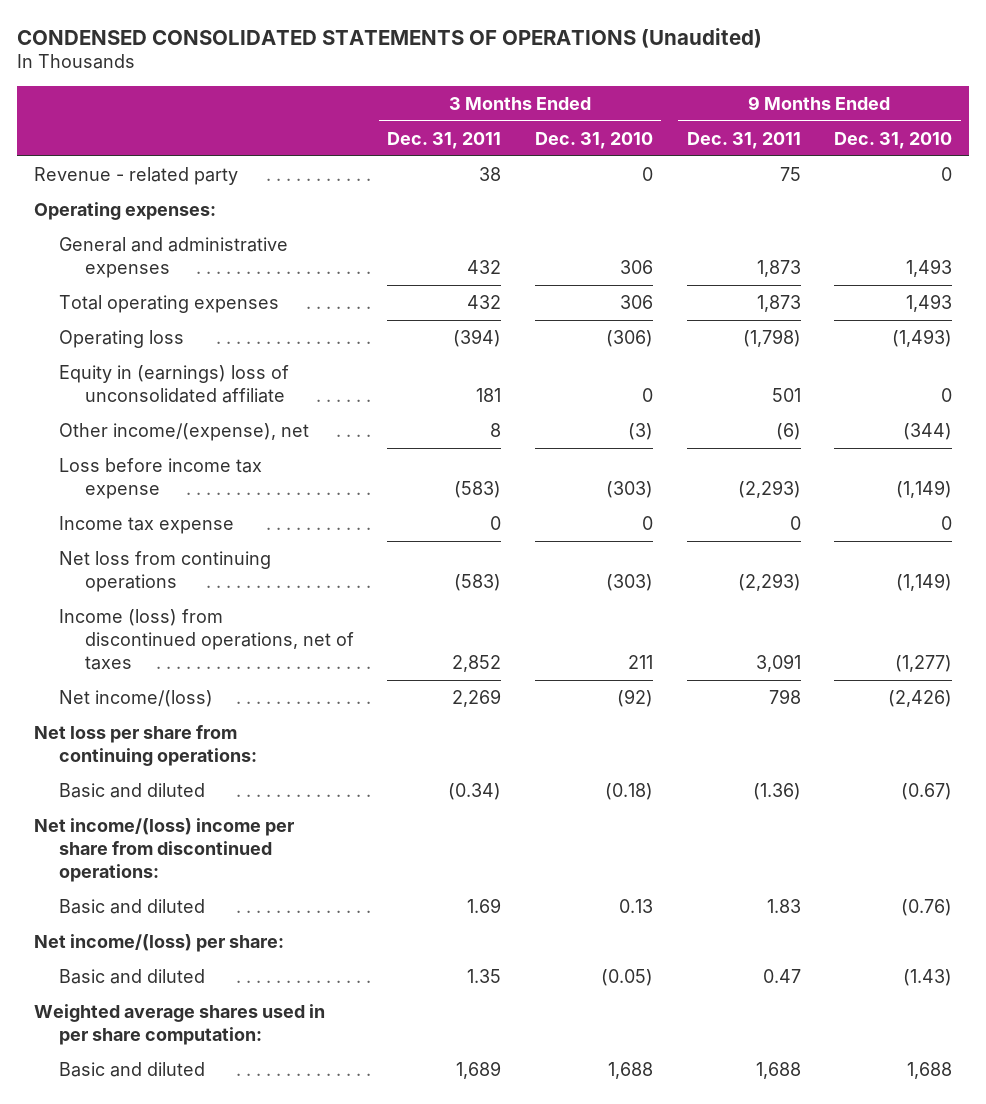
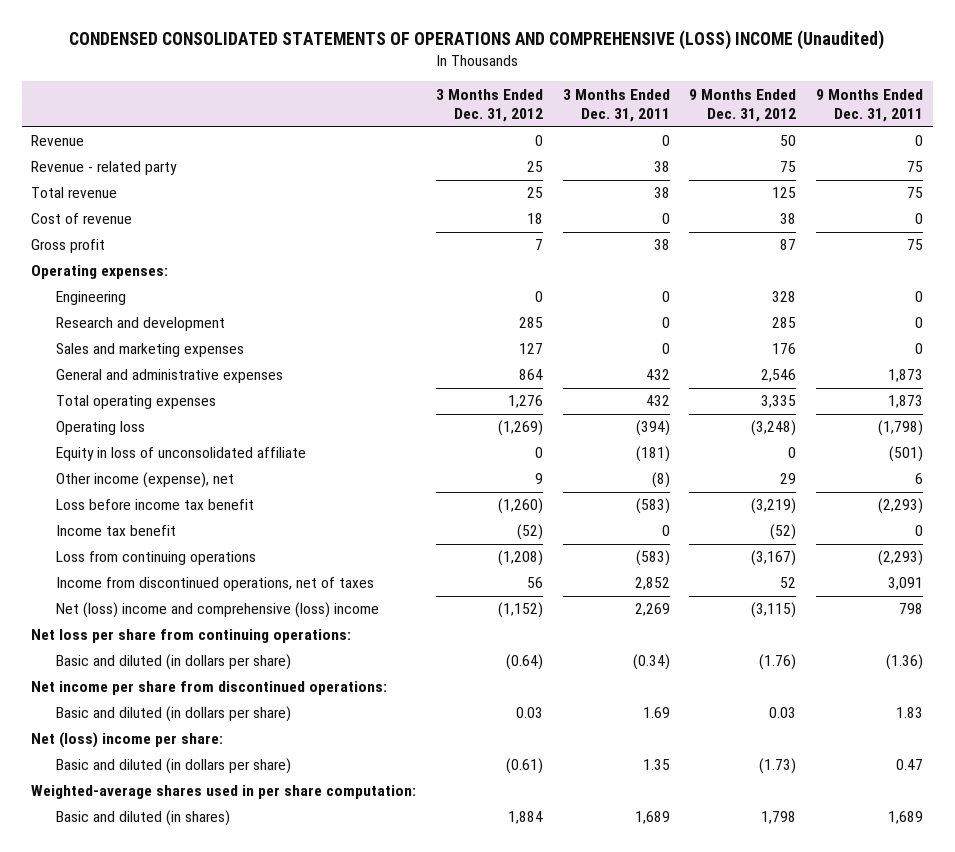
- CONDENSED CONSOLIDATED STATEMENTS OF OPERATIONS (Unaudited)
+ CONDENSED CONSOLIDATED STATEMENTS OF OPERATIONS AND COMPREHENSIVE (LOSS) INCOME (Unaudited)
- | 3 Months Ended Dec. 31, 2011 | 3 Months Ended Dec. 31, 2010 | 9 Months Ended Dec. 31, 2011 | 9 Months Ended Dec. 31, 2010
+ | 3 Months Ended Dec. 31, 2012 | 3 Months Ended Dec. 31, 2011 | 9 Months Ended Dec. 31, 2012 | 9 Months Ended Dec. 31, 2011
+ Revenue | 0 | 0 | 50 | 0
+ Total revenue | 25 | 38 | 125 | 75
+ Cost of revenue | 18 | 0 | 38 | 0
+ Gross profit | 7 | 38 | 87 | 75
+ Engineering | 0 | 0 | 328 | 0
+ Research and development | 285 | 0 | 285 | 0
+ Sales and marketing expenses | 127 | 0 | 176 | 0
- Equity in (earnings) loss of unconsolidated affiliate | 181 | 0 | 501 | 0
- Other income/(expense), net | 8 | (3) | (6) | (344)
- Loss before income tax expense | (583) | (303) | (2,293) | (1,149)
- Income tax expense | 0 | 0 | 0 | 0
- Net loss from continuing operations | (583) | (303) | (2,293) | (1,149)
- Income (loss) from discontinued operations, net of taxes | 2,852 | 211 | 3,091 | (1,277)
- Net income/(loss) | 2,269 | (92) | 798 | (2,426)
+ Equity in loss of unconsolidated affiliate | 0 | (181) | 0 | (501)
+ Other income (expense), net | 9 | (8) | 29 | 6
+ Loss before income tax benefit | (1,260) | (583) | (3,219) | (2,293)
+ Income tax benefit | (52) | 0 | (52) | 0
+ Loss from continuing operations | (1,208) | (583) | (3,167) | (2,293)
+ Income from discontinued operations, net of taxes | 56 | 2,852 | 52 | 3,091
+ Net (loss) income and comprehensive (loss) income | (1,152) | 2,269 | (3,115) | 798
- Basic and diluted | (0.34) | (0.18) | (1.36) | (0.67)
- Net income/(loss) income per share from discontinued operations:
- Basic and diluted | 1.69 | 0.13 | 1.83 | (0.76)
- Net income/(loss) per share:
- Basic and diluted | 1.35 | (0.05) | 0.47 | (1.43)
- Weighted average shares used in per share computation:
- Basic and diluted | 1,689 | 1,688 | 1,688 | 1,688
+ Basic and diluted (in dollars per share) | (0.64) | (0.34) | (1.76) | (1.36)
+ Net income per share from discontinued operations:
+ Basic and diluted (in dollars per share) | 0.03 | 1.69 | 0.03 | 1.83
+ Net (loss) income per share:
+ Basic and diluted (in dollars per share) | (0.61) | 1.35 | (1.73) | 0.47
+ Weighted-average shares used in per share computation:
+ Basic and diluted (in shares) | 1,884 | 1,689 | 1,798 | 1,689

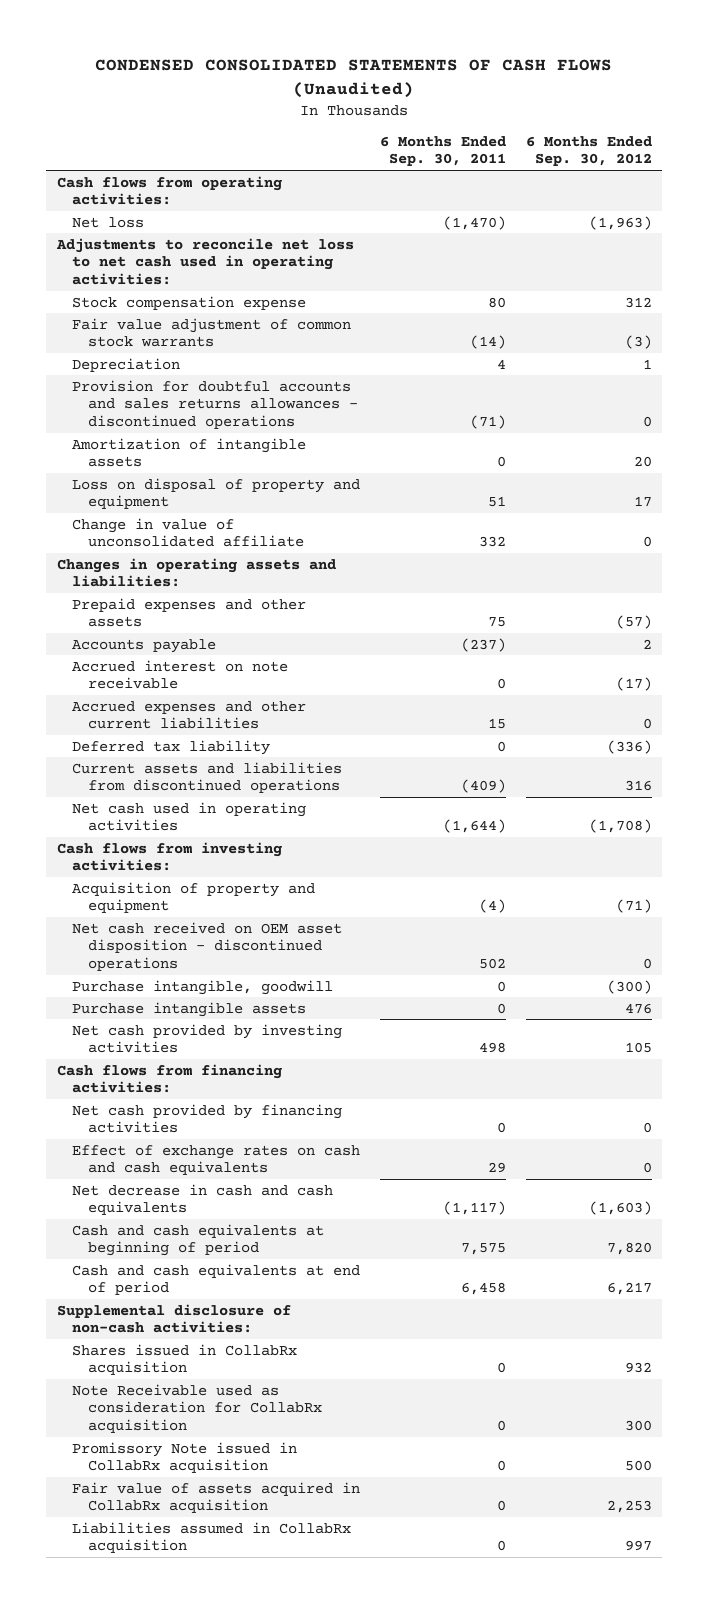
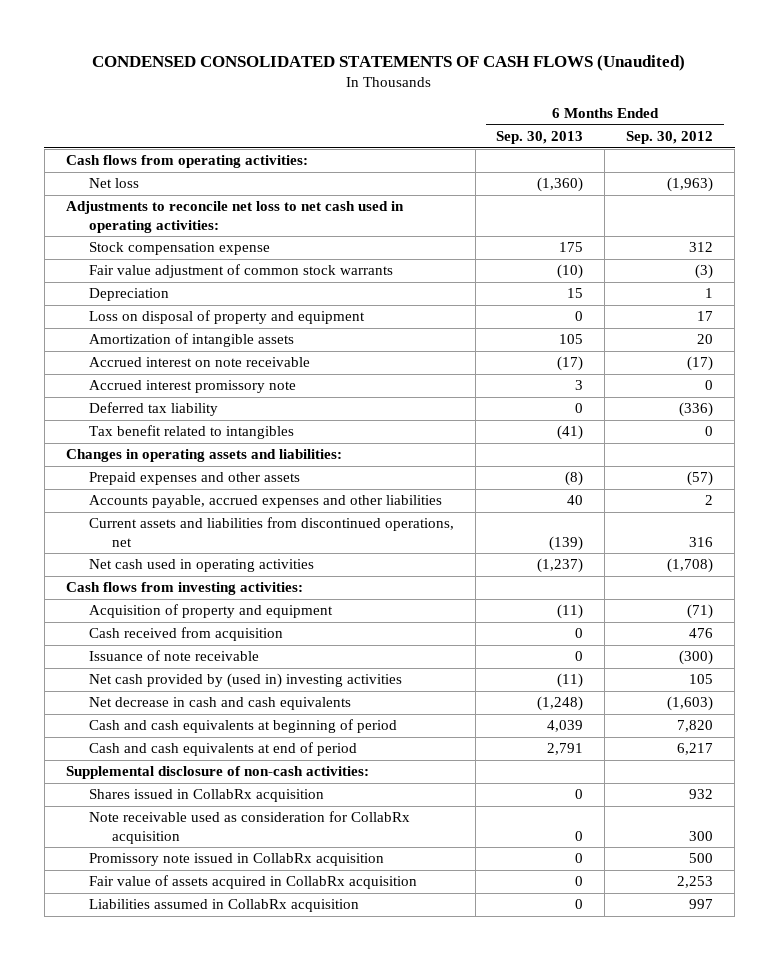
- | 6 Months Ended Sep. 30, 2011 | 6 Months Ended Sep. 30, 2012
+ | 6 Months Ended Sep. 30, 2013 | 6 Months Ended Sep. 30, 2012
- Provision for doubtful accounts and sales returns allowances - discontinued operations | (71) | 0
- Change in value of unconsolidated affiliate | 332 | 0
- Accounts payable | (237) | 2
moved down: Amortization of intangible assets | 105 | 20
- Accrued expenses and other current liabilities | 15 | 0
+ Accrued interest promissory note | 3 | 0
- Current assets and liabilities from discontinued operations | (409) | 316
+ Tax benefit related to intangibles | (41) | 0
moved down: Changes in operating assets and liabilities:
moved down: Prepaid expenses and other assets | (8) | (57)
+ Accounts payable, accrued expenses and other liabilities | 40 | 2
+ Current assets and liabilities from discontinued operations, net | (139) | 316
- Net cash received on OEM asset disposition - discontinued operations | 502 | 0
- Purchase intangible, goodwill | 0 | (300)
- Purchase intangible assets | 0 | 476
- Net cash provided by investing activities | 498 | 105
- Cash flows from financing activities:
- Net cash provided by financing activities | 0 | 0
- Effect of exchange rates on cash and cash equivalents | 29 | 0
+ Cash received from acquisition | 0 | 476
+ Issuance of note receivable | 0 | (300)
+ Net cash provided by (used in) investing activities | (11) | 105
- Note Receivable used as consideration for CollabRx acquisition | 0 | 300
- Promissory Note issued in CollabRx acquisition | 0 | 500
+ Note receivable used as consideration for CollabRx acquisition | 0 | 300
+ Promissory note issued in CollabRx acquisition | 0 | 500

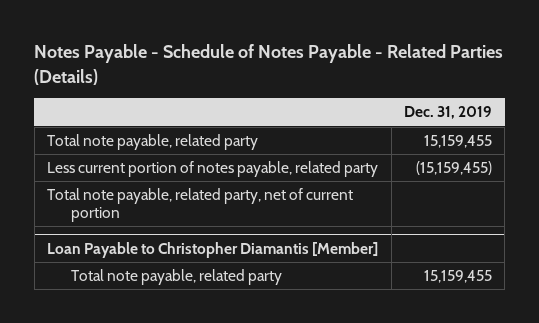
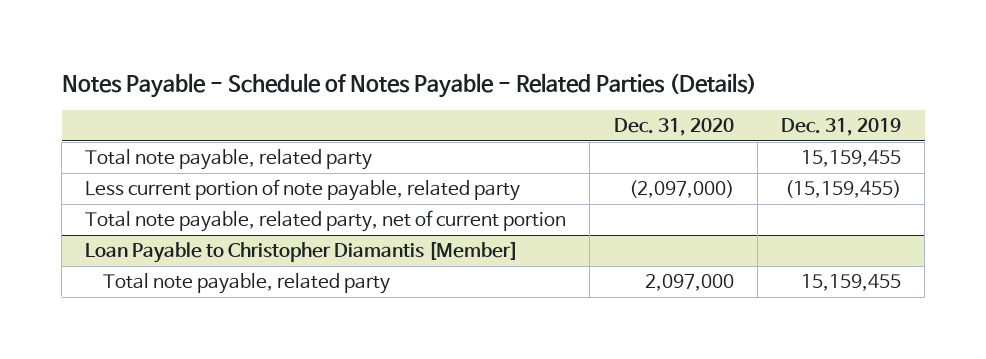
- | Dec. 31, 2019
+ | Dec. 31, 2020 | Dec. 31, 2019
- Less current portion of notes payable, related party | (15,159,455)
+ Less current portion of note payable, related party | (2,097,000) | (15,159,455)

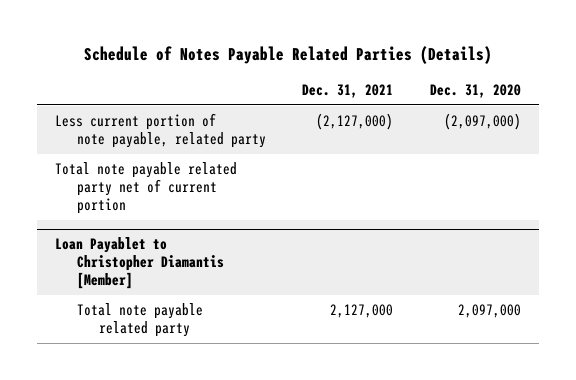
- Notes Payable - Schedule of Notes Payable - Related Parties (Details)
+ Schedule of Notes Payable Related Parties (Details)
- | Dec. 31, 2020 | Dec. 31, 2019
+ | Dec. 31, 2021 | Dec. 31, 2020
- Total note payable, related party | | 15,159,455
- Total note payable, related party, net of current portion
- Loan Payable to Christopher Diamantis [Member]
- Total note payable, related party | 2,097,000 | 15,159,455
+ Total note payable related party net of current portion
+ Loan Payablet to Christopher Diamantis [Member]
+ Total note payable related party | 2,127,000 | 2,097,000

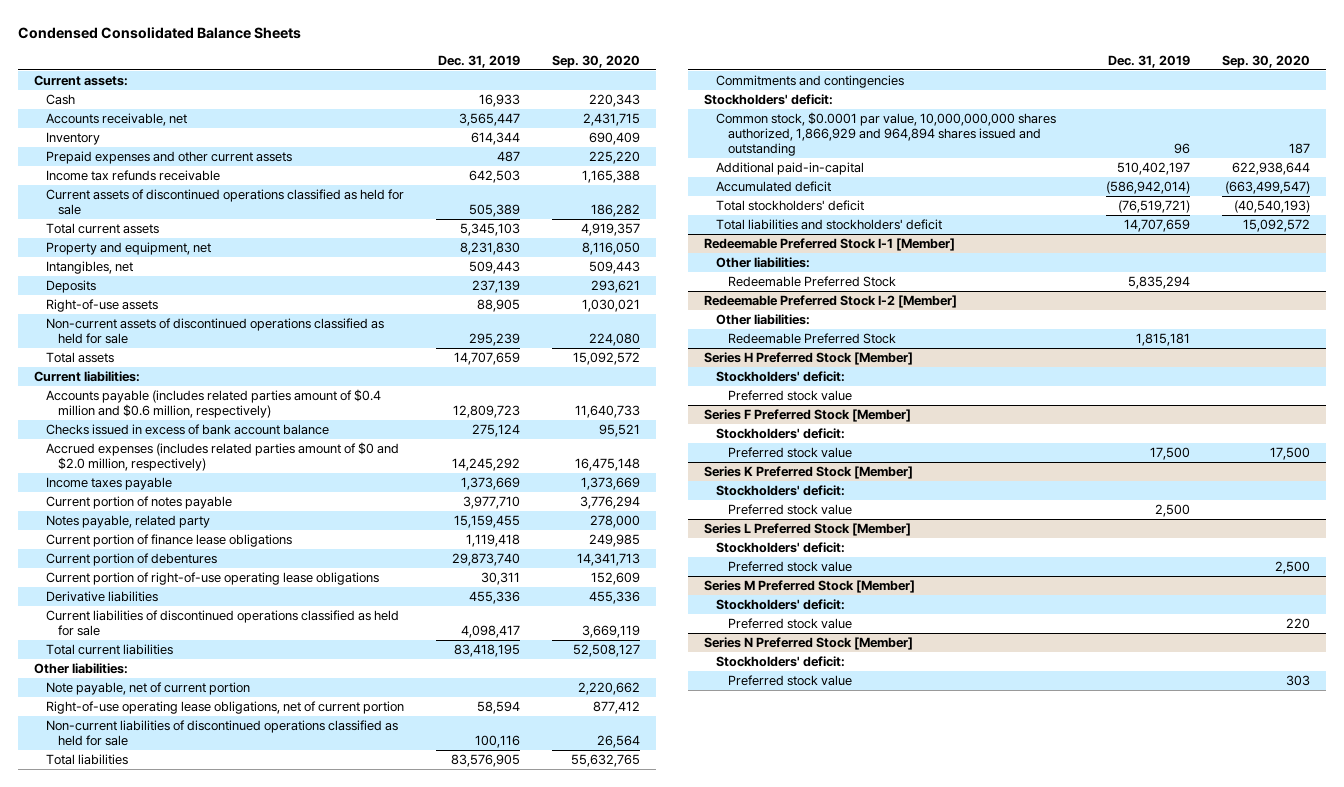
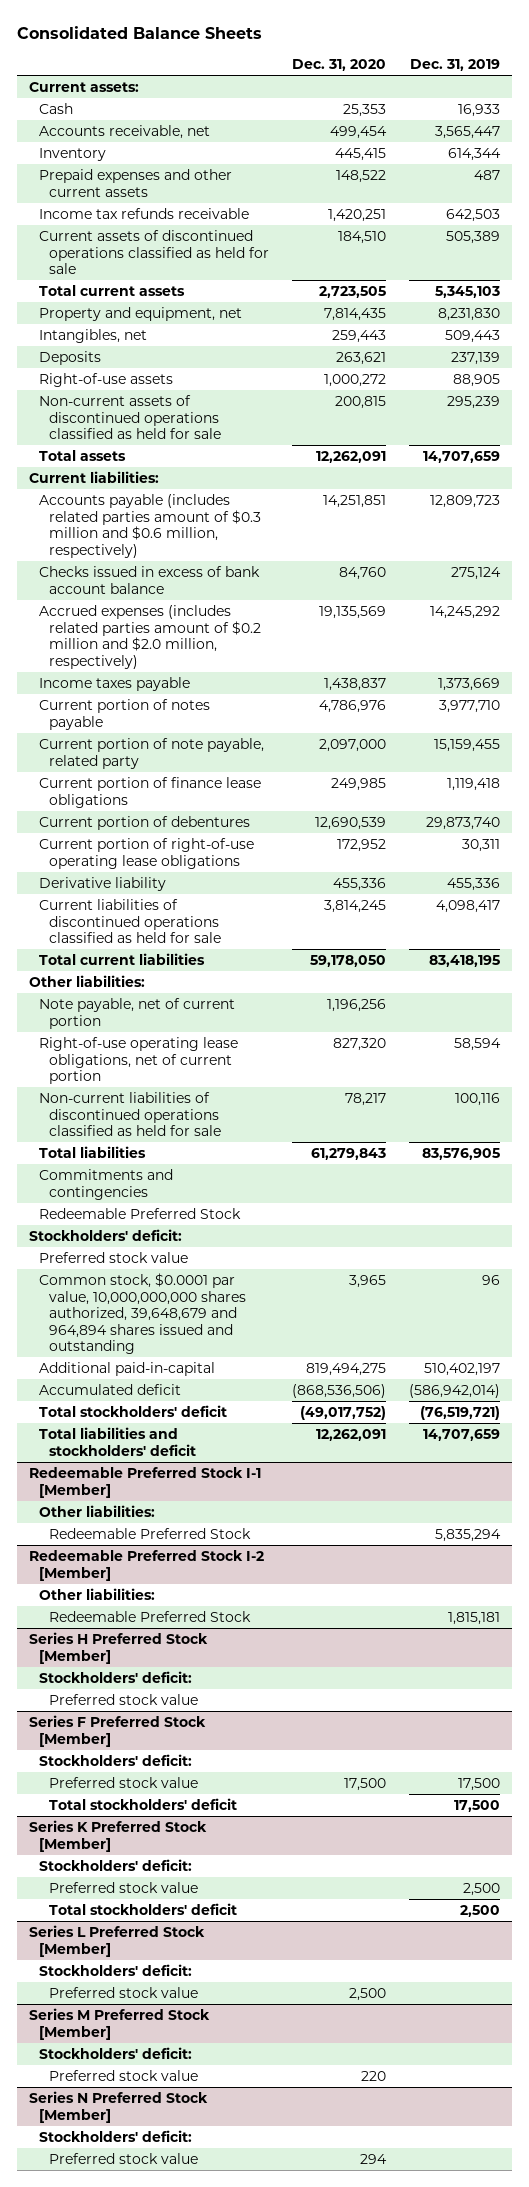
- Condensed Consolidated Balance Sheets
+ Consolidated Balance Sheets
- | Dec. 31, 2019 | Sep. 30, 2020
+ | Dec. 31, 2020 | Dec. 31, 2019
- Accounts payable (includes related parties amount of $0.4 million and $0.6 million, respectively) | 12,809,723 | 11,640,733
+ Accounts payable (includes related parties amount of $0.3 million and $0.6 million, respectively) | 14,251,851 | 12,809,723
- Accrued expenses (includes related parties amount of $0 and $2.0 million, respectively) | 14,245,292 | 16,475,148
+ Accrued expenses (includes related parties amount of $0.2 million and $2.0 million, respectively) | 19,135,569 | 14,245,292
- Notes payable, related party | 15,159,455 | 278,000
+ Current portion of note payable, related party | 2,097,000 | 15,159,455
- Derivative liabilities | 455,336 | 455,336
+ Derivative liability | 455,336 | 455,336
+ Redeemable Preferred Stock
- Common stock, $0.0001 par value, 10,000,000,000 shares authorized, 1,866,929 and 964,894 shares issued and outstanding | 96 | 187
+ Preferred stock value
+ Common stock, $0.0001 par value, 10,000,000,000 shares authorized, 39,648,679 and 964,894 shares issued and outstanding | 3,965 | 96
@ Series F Preferred Stock [Member]
+ Total stockholders' deficit | | 17,500
@ Series K Preferred Stock [Member]
+ Total stockholders' deficit | | 2,500

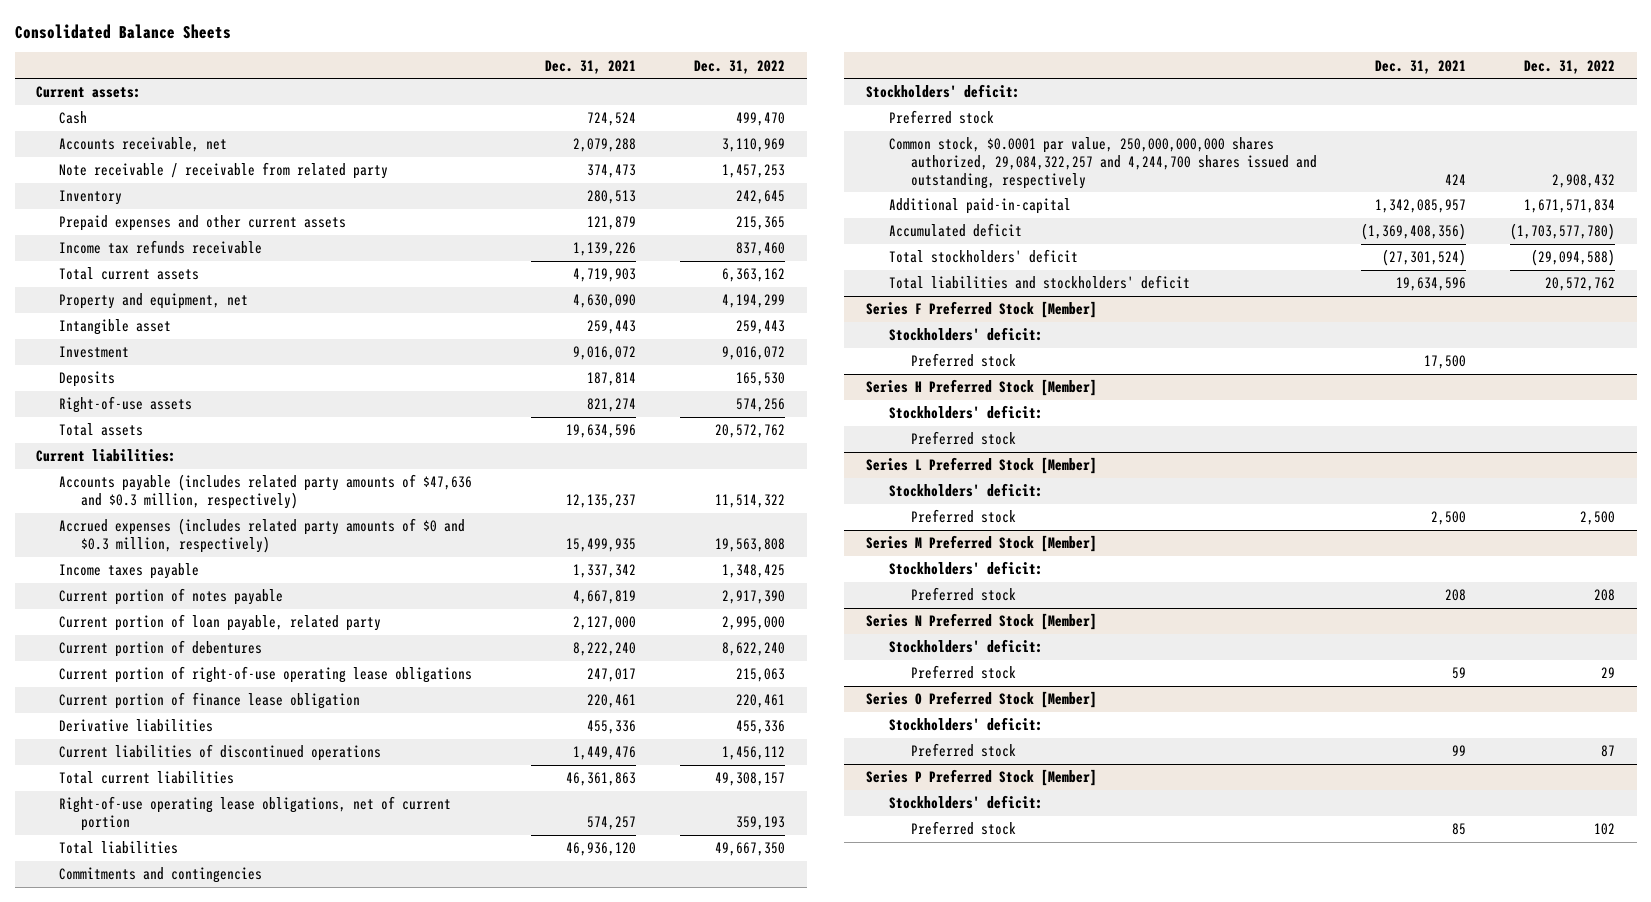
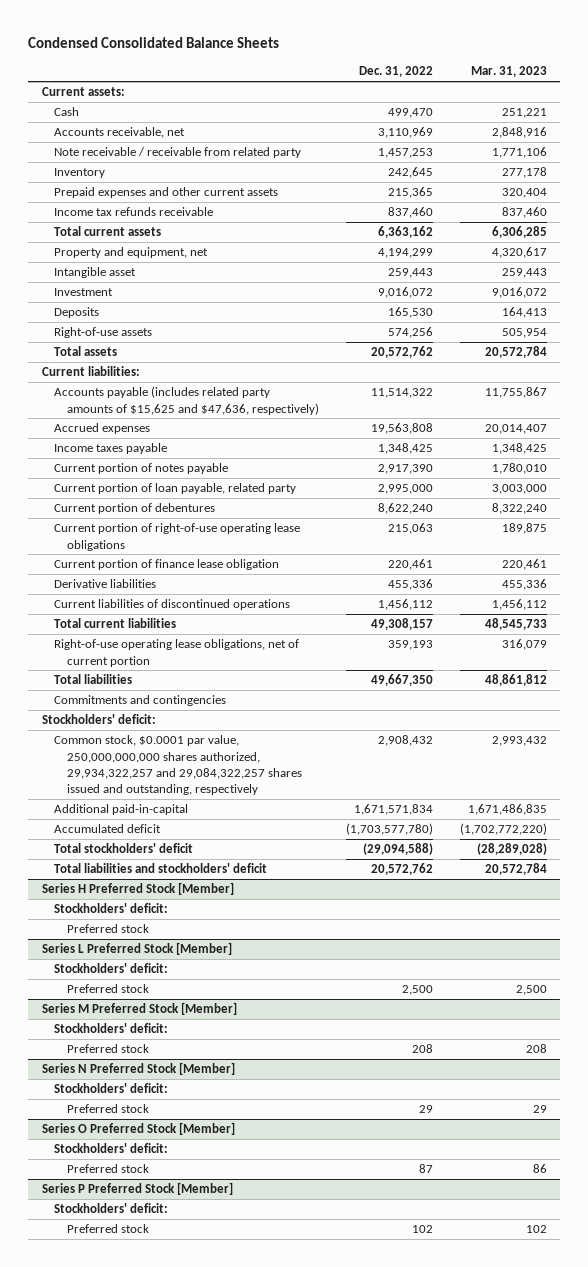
- Consolidated Balance Sheets
+ Condensed Consolidated Balance Sheets
- | Dec. 31, 2021 | Dec. 31, 2022
+ | Dec. 31, 2022 | Mar. 31, 2023
- Accounts payable (includes related party amounts of $47,636 and $0.3 million, respectively) | 12,135,237 | 11,514,322
- Accrued expenses (includes related party amounts of $0 and $0.3 million, respectively) | 15,499,935 | 19,563,808
+ Accounts payable (includes related party amounts of $15,625 and $47,636, respectively) | 11,514,322 | 11,755,867
+ Accrued expenses | 19,563,808 | 20,014,407
- Preferred stock
- Common stock, $0.0001 par value, 250,000,000,000 shares authorized, 29,084,322,257 and 4,244,700 shares issued and outstanding, respectively | 424 | 2,908,432
+ Common stock, $0.0001 par value, 250,000,000,000 shares authorized, 29,934,322,257 and 29,084,322,257 shares issued and outstanding, respectively | 2,908,432 | 2,993,432
- Series F Preferred Stock [Member]
- Stockholders' deficit:
- Preferred stock | 17,500 |

